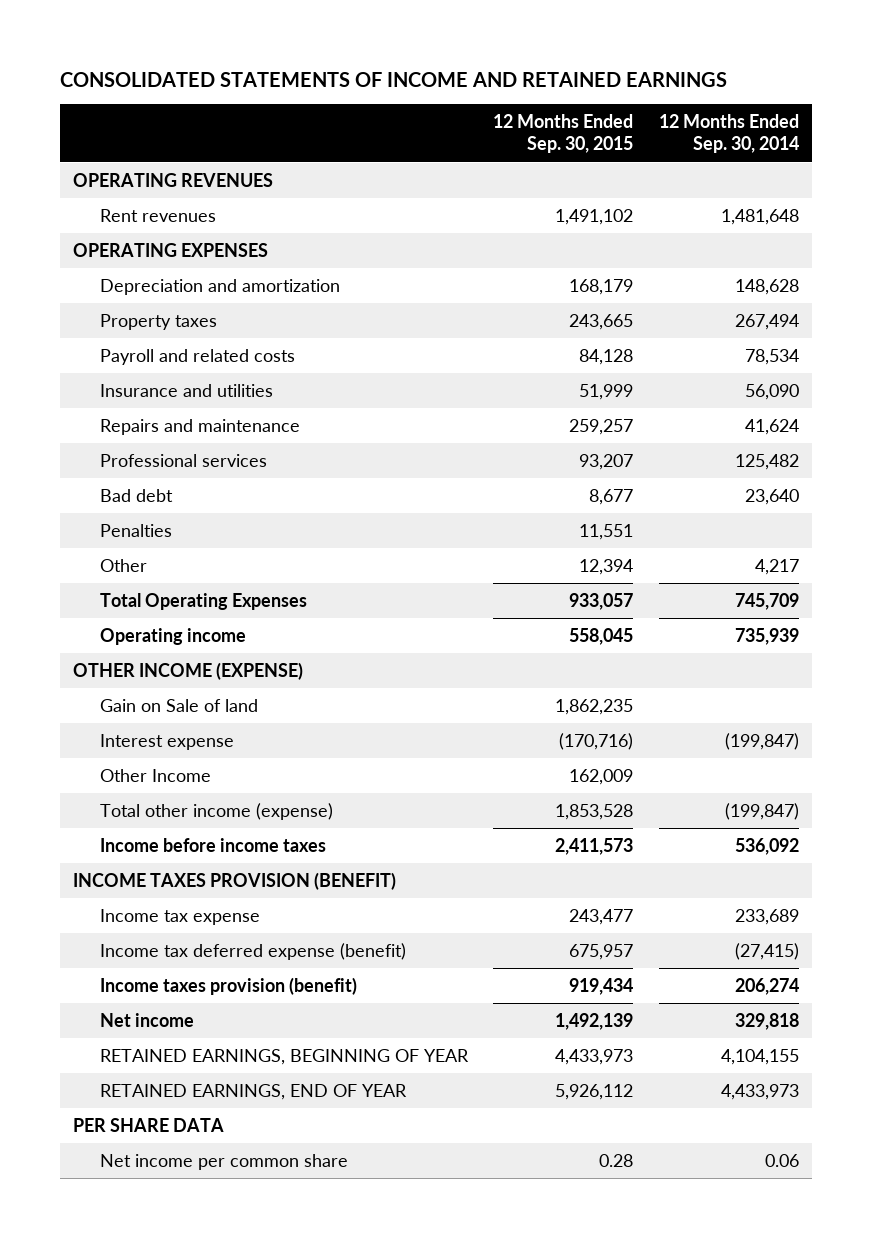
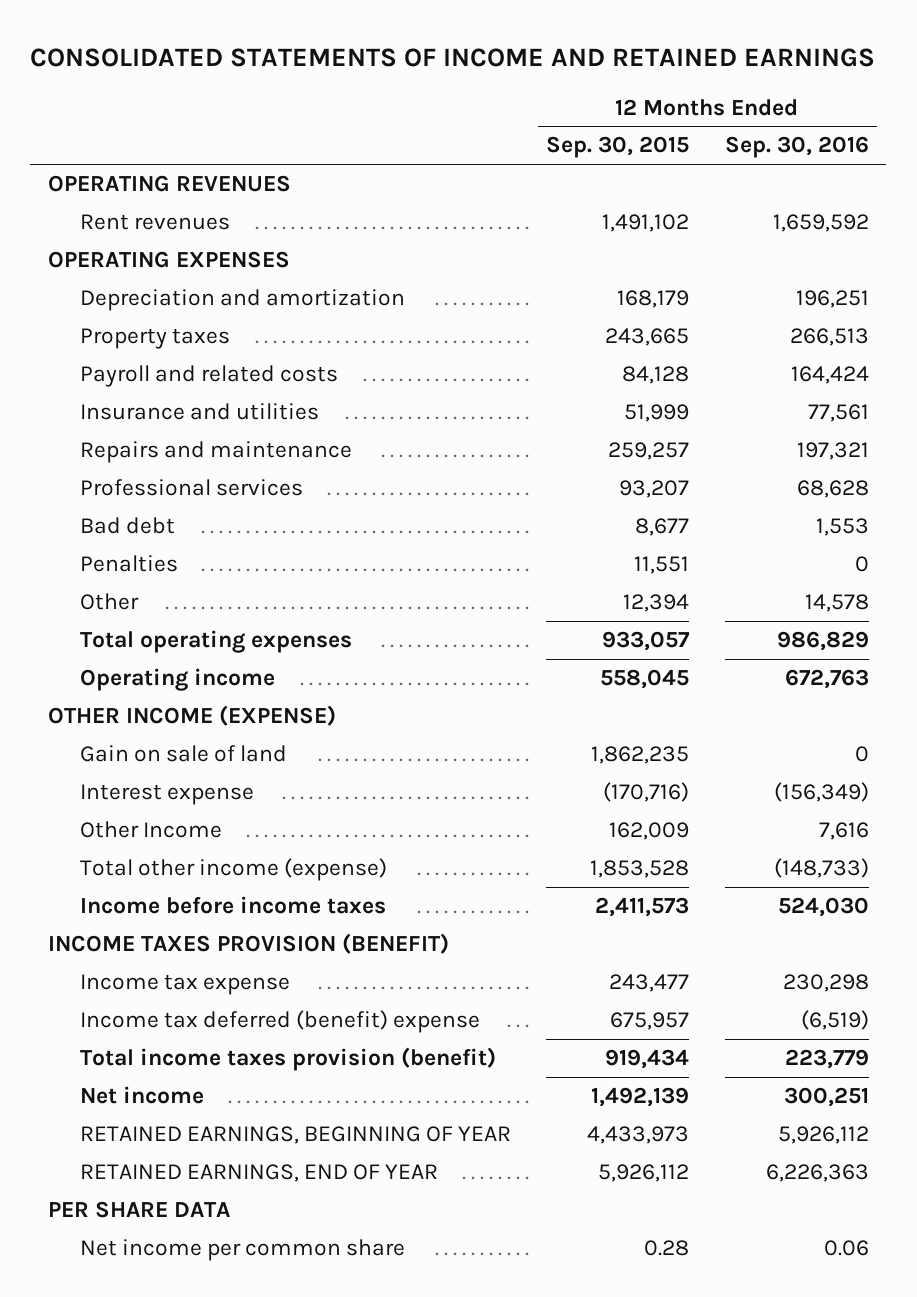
- | 12 Months Ended Sep. 30, 2015 | 12 Months Ended Sep. 30, 2014
+ | 12 Months Ended Sep. 30, 2015 | 12 Months Ended Sep. 30, 2016
- Total Operating Expenses | 933,057 | 745,709
+ Total operating expenses | 933,057 | 986,829
- Gain on Sale of land | 1,862,235 |
+ Gain on sale of land | 1,862,235 | 0
- Income tax deferred expense (benefit) | 675,957 | (27,415)
- Income taxes provision (benefit) | 919,434 | 206,274
+ Income tax deferred (benefit) expense | 675,957 | (6,519)
+ Total income taxes provision (benefit) | 919,434 | 223,779

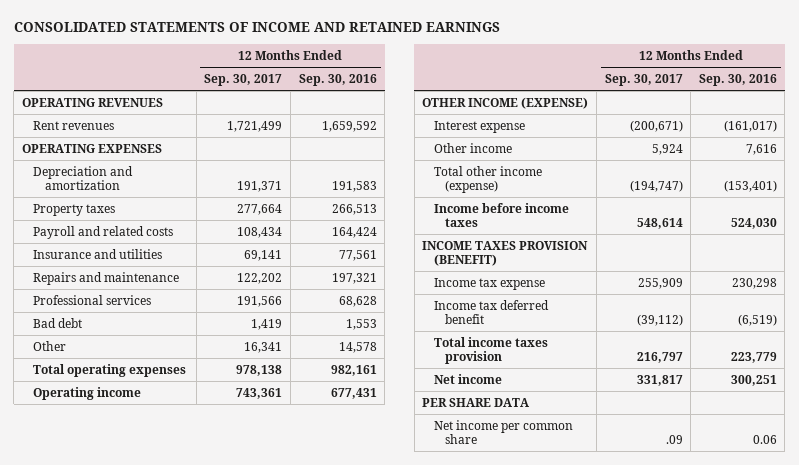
- | 12 Months Ended Sep. 30, 2015 | 12 Months Ended Sep. 30, 2016
+ | 12 Months Ended Sep. 30, 2017 | 12 Months Ended Sep. 30, 2016
- Depreciation and amortization | 168,179 | 196,251
+ Depreciation and amortization | 191,371 | 191,583
- Penalties | 11,551 | 0
- Total operating expenses | 933,057 | 986,829
- Operating income | 558,045 | 672,763
+ Total operating expenses | 978,138 | 982,161
+ Operating income | 743,361 | 677,431
- Gain on sale of land | 1,862,235 | 0
- Interest expense | (170,716) | (156,349)
- Other Income | 162,009 | 7,616
- Total other income (expense) | 1,853,528 | (148,733)
+ Interest expense | (200,671) | (161,017)
+ Other income | 5,924 | 7,616
+ Total other income (expense) | (194,747) | (153,401)
- Income tax deferred (benefit) expense | 675,957 | (6,519)
- Total income taxes provision (benefit) | 919,434 | 223,779
+ Income tax deferred benefit | (39,112) | (6,519)
+ Total income taxes provision | 216,797 | 223,779
- RETAINED EARNINGS, BEGINNING OF YEAR | 4,433,973 | 5,926,112
- RETAINED EARNINGS, END OF YEAR | 5,926,112 | 6,226,363

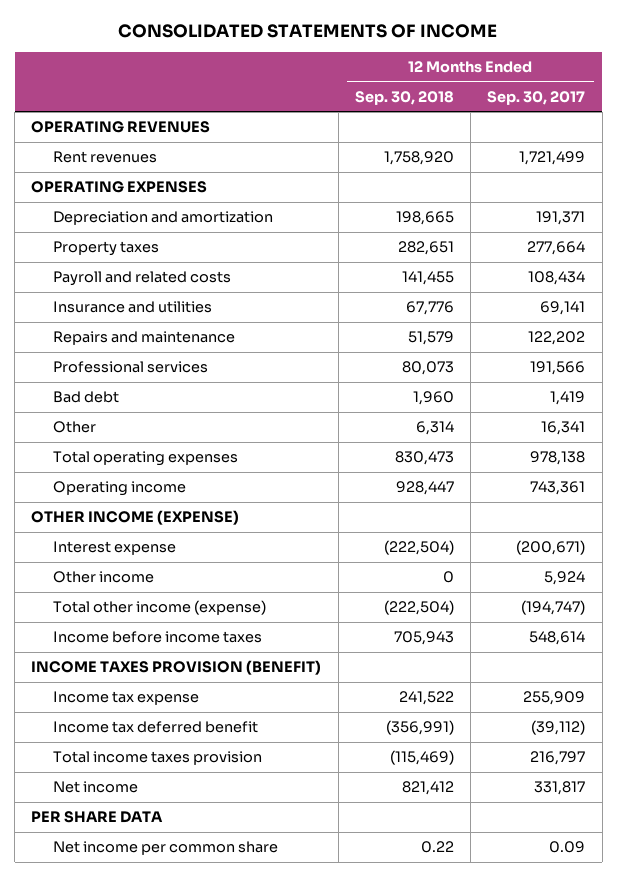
- CONSOLIDATED STATEMENTS OF INCOME AND RETAINED EARNINGS
+ CONSOLIDATED STATEMENTS OF INCOME
- | 12 Months Ended Sep. 30, 2017 | 12 Months Ended Sep. 30, 2016
+ | 12 Months Ended Sep. 30, 2018 | 12 Months Ended Sep. 30, 2017
- Net income per common share | .09 | 0.06
+ Net income per common share | 0.22 | 0.09

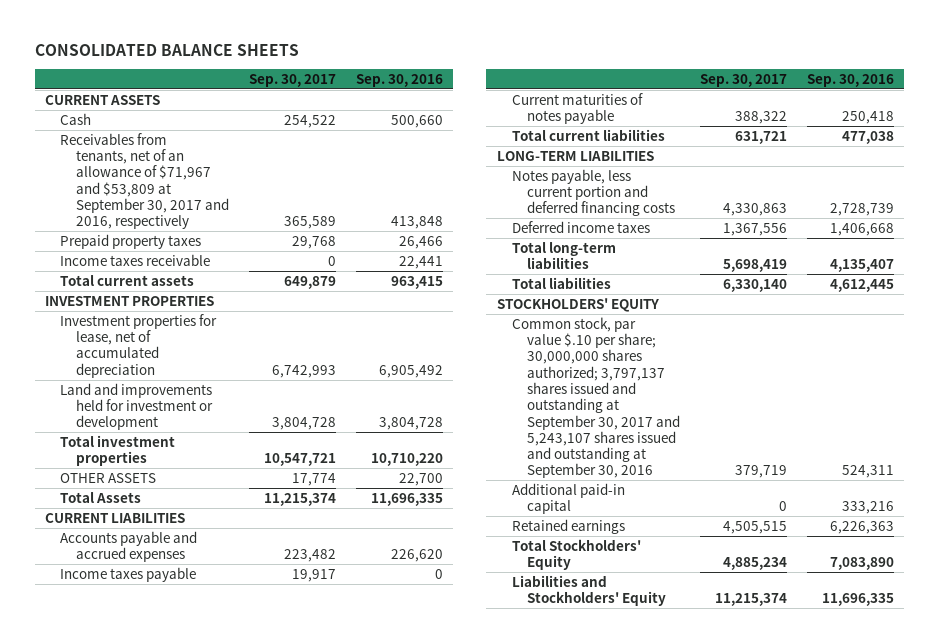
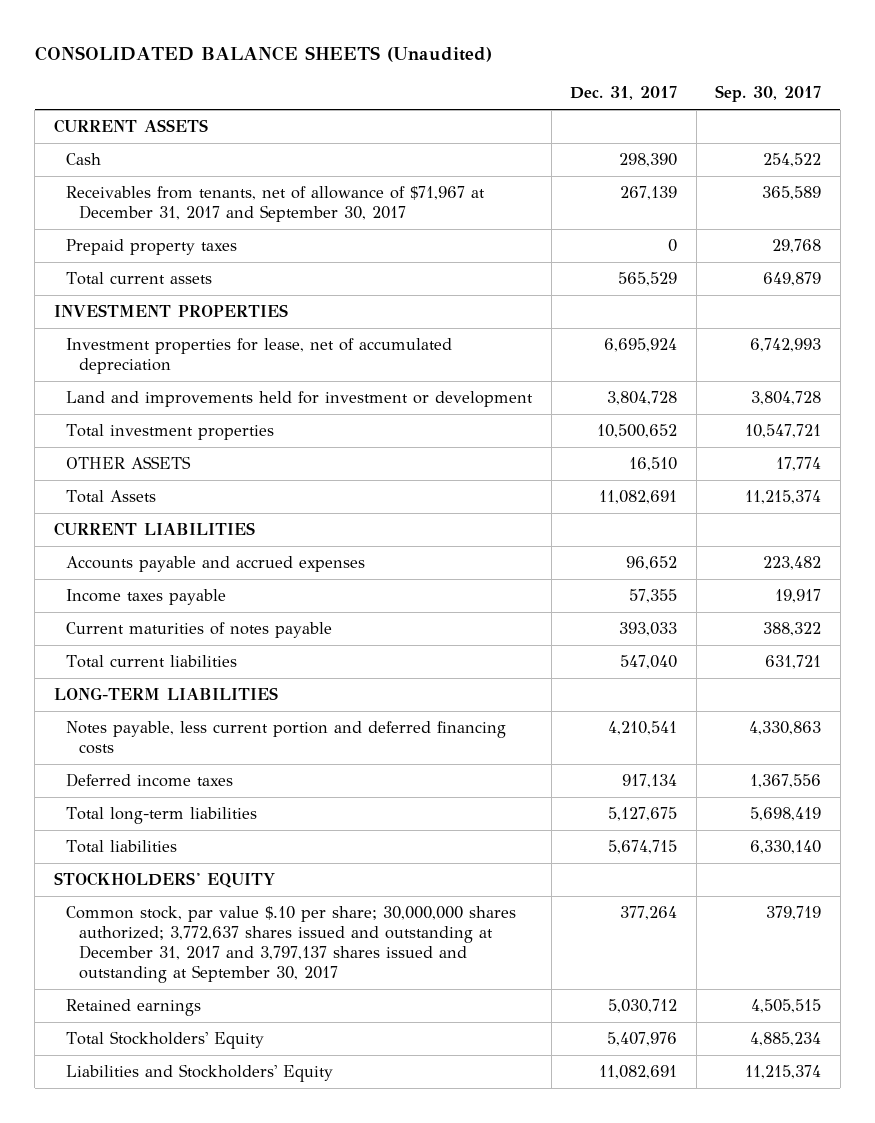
- CONSOLIDATED BALANCE SHEETS
+ CONSOLIDATED BALANCE SHEETS (Unaudited)
- | Sep. 30, 2017 | Sep. 30, 2016
+ | Dec. 31, 2017 | Sep. 30, 2017
- Receivables from tenants, net of an allowance of $71,967 and $53,809 at September 30, 2017 and 2016, respectively | 365,589 | 413,848
+ Receivables from tenants, net of allowance of $71,967 at December 31, 2017 and September 30, 2017 | 267,139 | 365,589
- Income taxes receivable | 0 | 22,441
- Common stock, par value $.10 per share; 30,000,000 shares authorized; 3,797,137 shares issued and outstanding at September 30, 2017 and 5,243,107 shares issued and outstanding at September 30, 2016 | 379,719 | 524,311
- Additional paid-in capital | 0 | 333,216
+ Common stock, par value $.10 per share; 30,000,000 shares authorized; 3,772,637 shares issued and outstanding at December 31, 2017 and 3,797,137 shares issued and outstanding at September 30, 2017 | 377,264 | 379,719

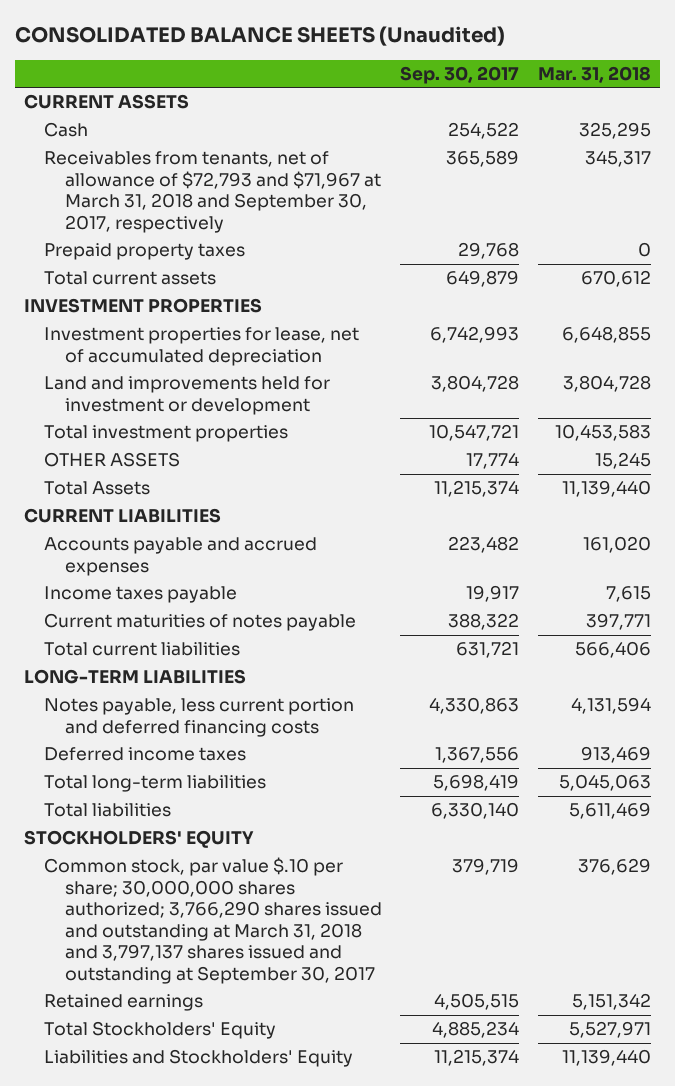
- | Dec. 31, 2017 | Sep. 30, 2017
+ | Sep. 30, 2017 | Mar. 31, 2018
- Receivables from tenants, net of allowance of $71,967 at December 31, 2017 and September 30, 2017 | 267,139 | 365,589
+ Receivables from tenants, net of allowance of $72,793 and $71,967 at March 31, 2018 and September 30, 2017, respectively | 365,589 | 345,317
- Common stock, par value $.10 per share; 30,000,000 shares authorized; 3,772,637 shares issued and outstanding at December 31, 2017 and 3,797,137 shares issued and outstanding at September 30, 2017 | 377,264 | 379,719
+ Common stock, par value $.10 per share; 30,000,000 shares authorized; 3,766,290 shares issued and outstanding at March 31, 2018 and 3,797,137 shares issued and outstanding at September 30, 2017 | 379,719 | 376,629

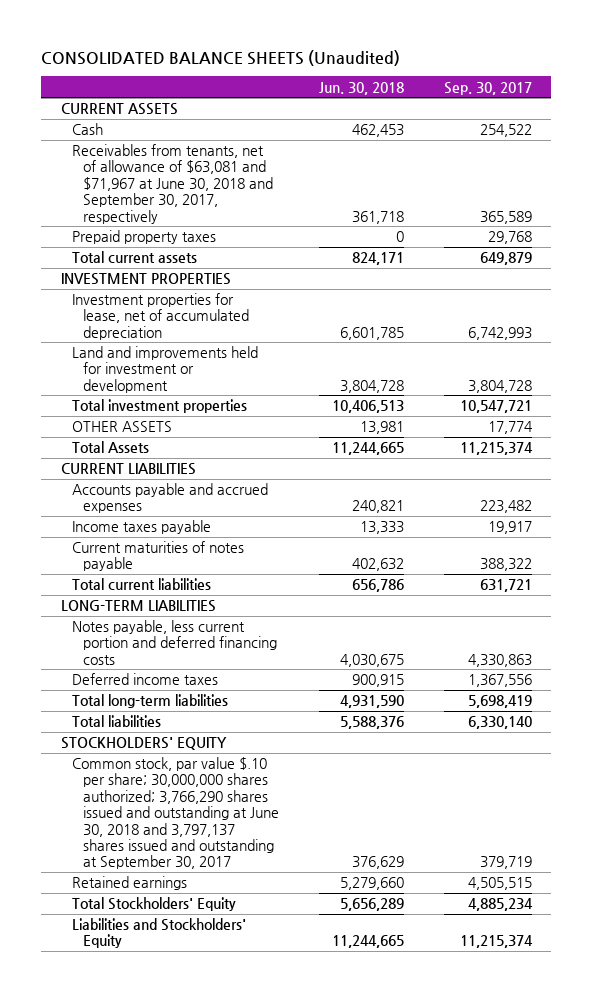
- | Sep. 30, 2017 | Mar. 31, 2018
+ | Jun. 30, 2018 | Sep. 30, 2017
- Receivables from tenants, net of allowance of $72,793 and $71,967 at March 31, 2018 and September 30, 2017, respectively | 365,589 | 345,317
+ Receivables from tenants, net of allowance of $63,081 and $71,967 at June 30, 2018 and September 30, 2017, respectively | 361,718 | 365,589
- Common stock, par value $.10 per share; 30,000,000 shares authorized; 3,766,290 shares issued and outstanding at March 31, 2018 and 3,797,137 shares issued and outstanding at September 30, 2017 | 379,719 | 376,629
+ Common stock, par value $.10 per share; 30,000,000 shares authorized; 3,766,290 shares issued and outstanding at June 30, 2018 and 3,797,137 shares issued and outstanding at September 30, 2017 | 376,629 | 379,719

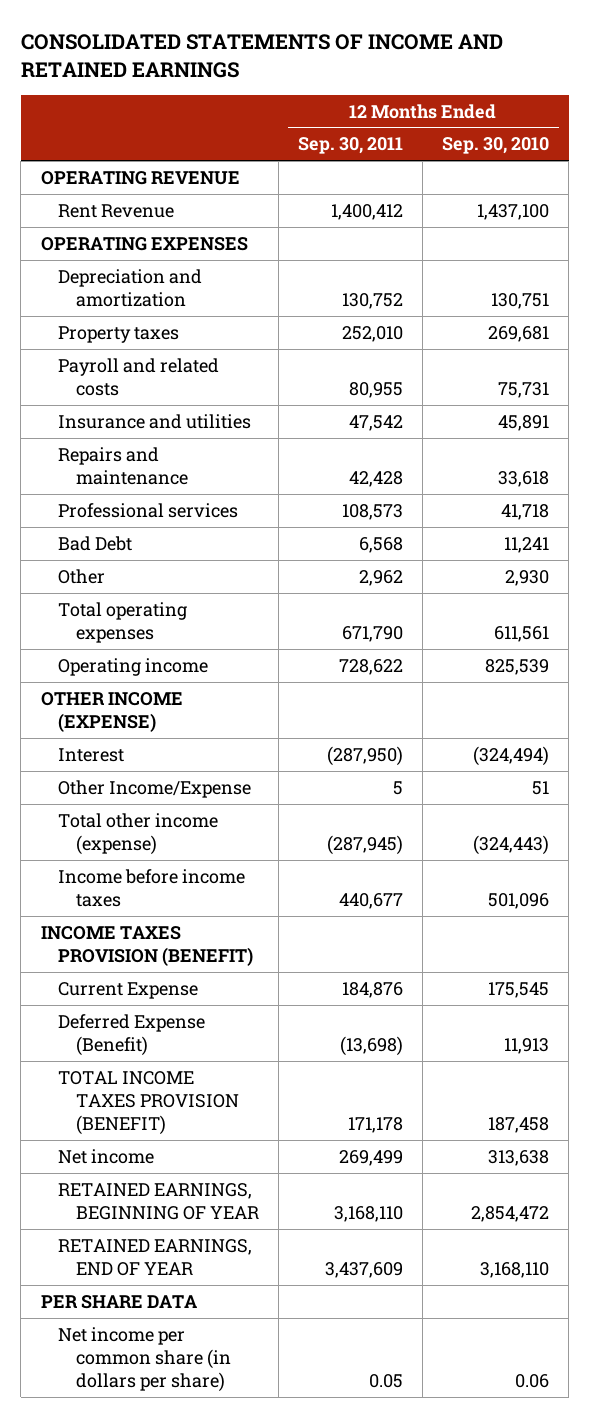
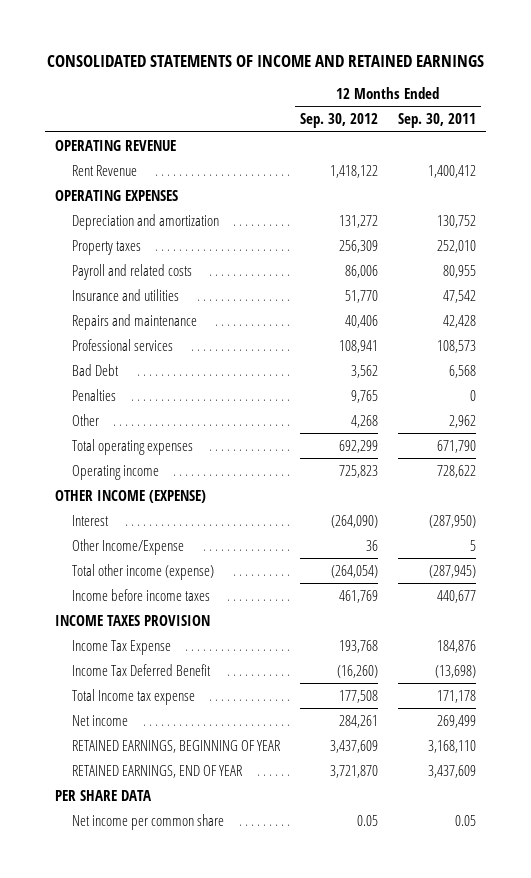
- | 12 Months Ended Sep. 30, 2011 | 12 Months Ended Sep. 30, 2010
+ | 12 Months Ended Sep. 30, 2012 | 12 Months Ended Sep. 30, 2011
+ Penalties | 9,765 | 0
- INCOME TAXES PROVISION (BENEFIT)
- Current Expense | 184,876 | 175,545
- Deferred Expense (Benefit) | (13,698) | 11,913
- TOTAL INCOME TAXES PROVISION (BENEFIT) | 171,178 | 187,458
+ INCOME TAXES PROVISION
+ Income Tax Expense | 193,768 | 184,876
+ Income Tax Deferred Benefit | (16,260) | (13,698)
+ Total Income tax expense | 177,508 | 171,178
- Net income per common share (in dollars per share) | 0.05 | 0.06
+ Net income per common share | 0.05 | 0.05

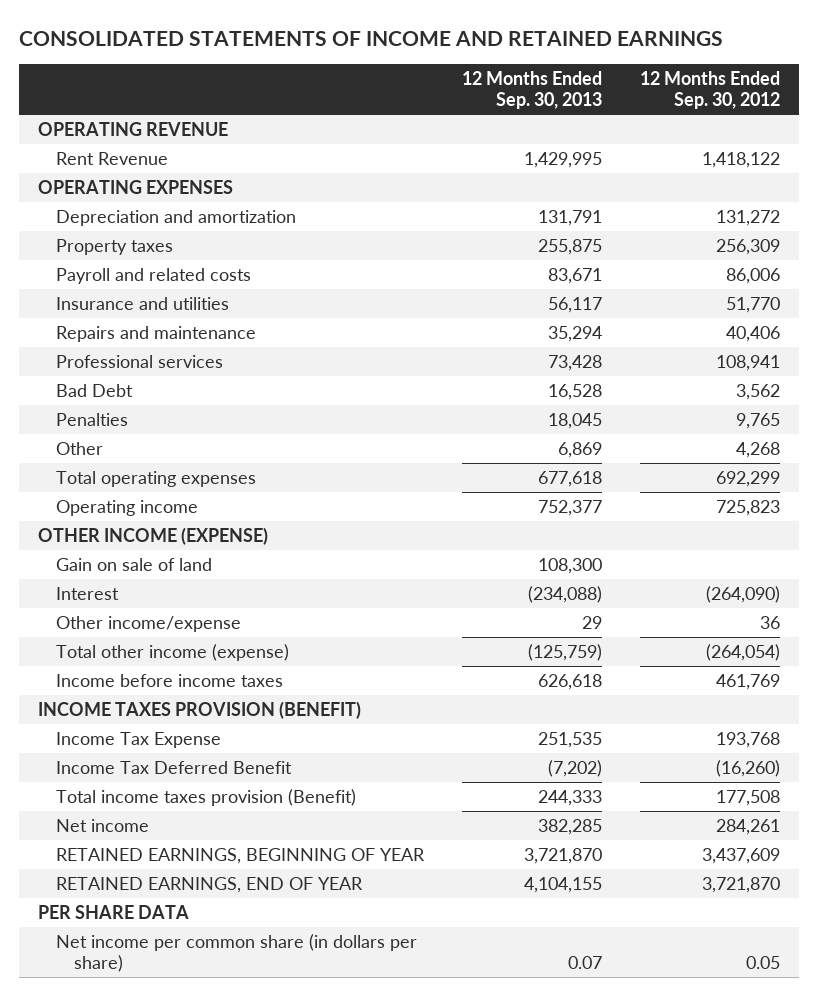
- | 12 Months Ended Sep. 30, 2012 | 12 Months Ended Sep. 30, 2011
+ | 12 Months Ended Sep. 30, 2013 | 12 Months Ended Sep. 30, 2012
+ Gain on sale of land | 108,300 |
- Other Income/Expense | 36 | 5
+ Other income/expense | 29 | 36
- INCOME TAXES PROVISION
+ INCOME TAXES PROVISION (BENEFIT)
- Total Income tax expense | 177,508 | 171,178
+ Total income taxes provision (Benefit) | 244,333 | 177,508
- Net income per common share | 0.05 | 0.05
+ Net income per common share (in dollars per share) | 0.07 | 0.05

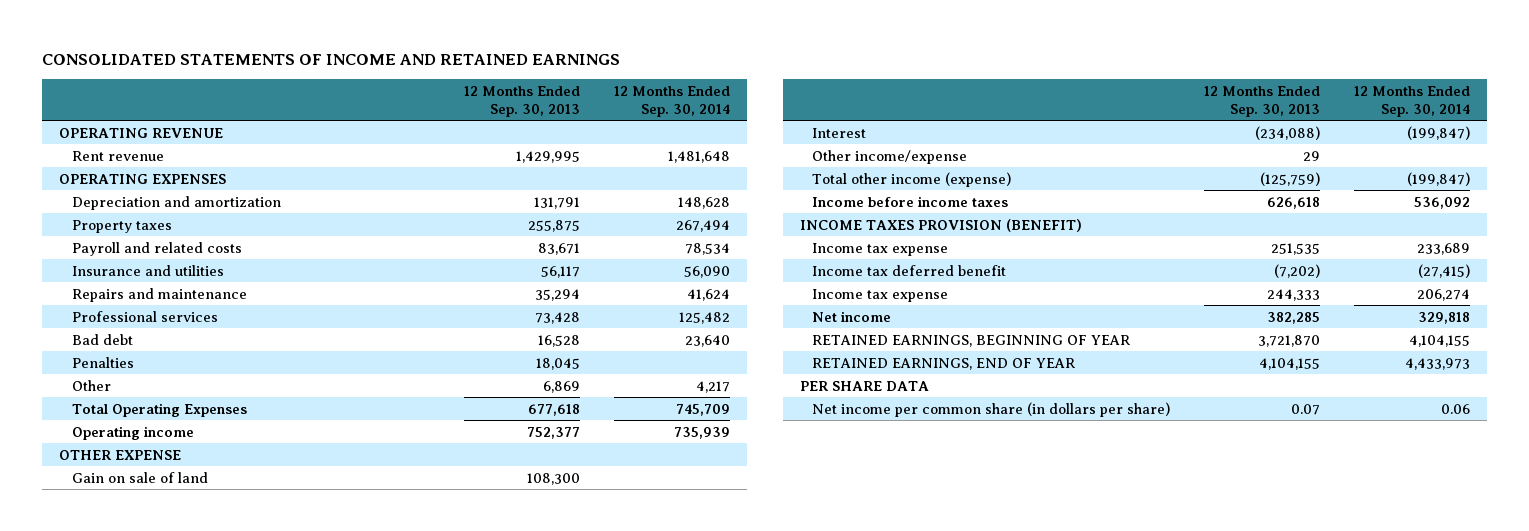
- | 12 Months Ended Sep. 30, 2013 | 12 Months Ended Sep. 30, 2012
+ | 12 Months Ended Sep. 30, 2013 | 12 Months Ended Sep. 30, 2014
- Rent Revenue | 1,429,995 | 1,418,122
+ Rent revenue | 1,429,995 | 1,481,648
- Bad Debt | 16,528 | 3,562
+ Bad debt | 16,528 | 23,640
- Total operating expenses | 677,618 | 692,299
+ Total Operating Expenses | 677,618 | 745,709
- OTHER INCOME (EXPENSE)
+ OTHER EXPENSE
- Income Tax Expense | 251,535 | 193,768
- Income Tax Deferred Benefit | (7,202) | (16,260)
- Total income taxes provision (Benefit) | 244,333 | 177,508
+ Income tax expense | 251,535 | 233,689
+ Income tax deferred benefit | (7,202) | (27,415)
+ Income tax expense | 244,333 | 206,274

